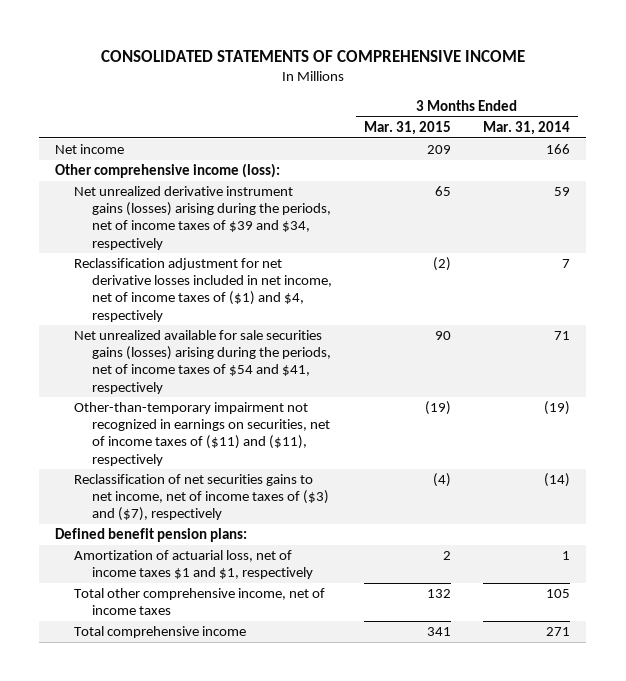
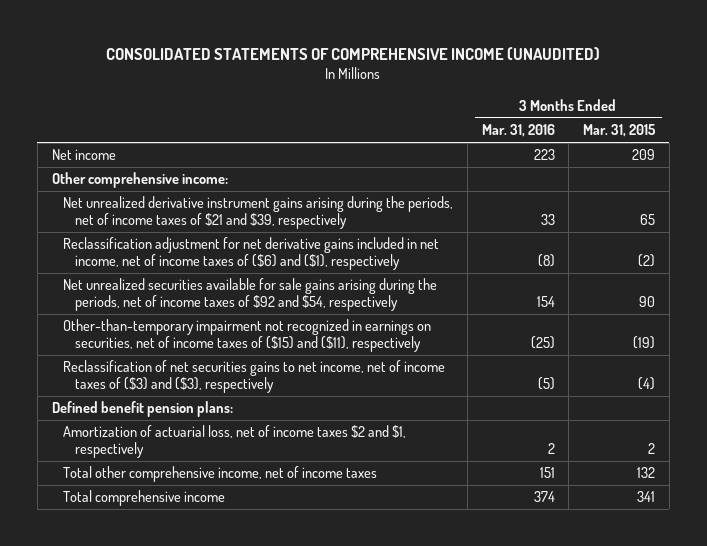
- CONSOLIDATED STATEMENTS OF COMPREHENSIVE INCOME
+ CONSOLIDATED STATEMENTS OF COMPREHENSIVE INCOME (UNAUDITED)
- | 3 Months Ended Mar. 31, 2015 | 3 Months Ended Mar. 31, 2014
+ | 3 Months Ended Mar. 31, 2016 | 3 Months Ended Mar. 31, 2015
- Other comprehensive income (loss):
- Net unrealized derivative instrument gains (losses) arising during the periods, net of income taxes of $39 and $34, respectively | 65 | 59
- Reclassification adjustment for net derivative losses included in net income, net of income taxes of ($1) and $4, respectively | (2) | 7
- Net unrealized available for sale securities gains (losses) arising during the periods, net of income taxes of $54 and $41, respectively | 90 | 71
- Other-than-temporary impairment not recognized in earnings on securities, net of income taxes of ($11) and ($11), respectively | (19) | (19)
- Reclassification of net securities gains to net income, net of income taxes of ($3) and ($7), respectively | (4) | (14)
+ Other comprehensive income:
+ Net unrealized derivative instrument gains arising during the periods, net of income taxes of $21 and $39, respectively | 33 | 65
+ Reclassification adjustment for net derivative gains included in net income, net of income taxes of ($6) and ($1), respectively | (8) | (2)
+ Net unrealized securities available for sale gains arising during the periods, net of income taxes of $92 and $54, respectively | 154 | 90
+ Other-than-temporary impairment not recognized in earnings on securities, net of income taxes of ($15) and ($11), respectively | (25) | (19)
+ Reclassification of net securities gains to net income, net of income taxes of ($3) and ($3), respectively | (5) | (4)
- Amortization of actuarial loss, net of income taxes $1 and $1, respectively | 2 | 1
+ Amortization of actuarial loss, net of income taxes $2 and $1, respectively | 2 | 2

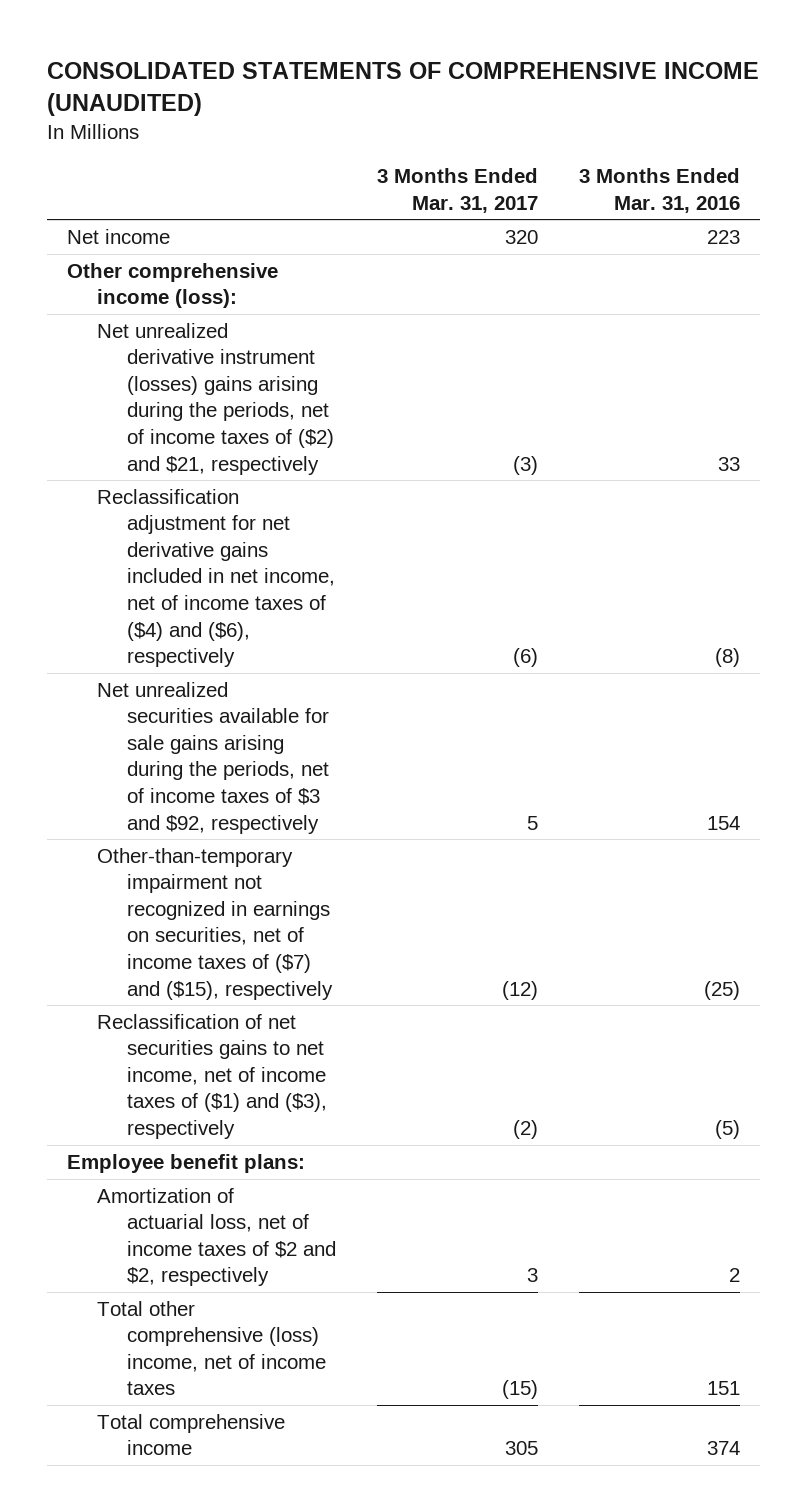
- | 3 Months Ended Mar. 31, 2016 | 3 Months Ended Mar. 31, 2015
+ | 3 Months Ended Mar. 31, 2017 | 3 Months Ended Mar. 31, 2016
- Other comprehensive income:
- Net unrealized derivative instrument gains arising during the periods, net of income taxes of $21 and $39, respectively | 33 | 65
- Reclassification adjustment for net derivative gains included in net income, net of income taxes of ($6) and ($1), respectively | (8) | (2)
- Net unrealized securities available for sale gains arising during the periods, net of income taxes of $92 and $54, respectively | 154 | 90
- Other-than-temporary impairment not recognized in earnings on securities, net of income taxes of ($15) and ($11), respectively | (25) | (19)
- Reclassification of net securities gains to net income, net of income taxes of ($3) and ($3), respectively | (5) | (4)
- Defined benefit pension plans:
- Amortization of actuarial loss, net of income taxes $2 and $1, respectively | 2 | 2
- Total other comprehensive income, net of income taxes | 151 | 132
+ Other comprehensive income (loss):
+ Net unrealized derivative instrument (losses) gains arising during the periods, net of income taxes of ($2) and $21, respectively | (3) | 33
+ Reclassification adjustment for net derivative gains included in net income, net of income taxes of ($4) and ($6), respectively | (6) | (8)
+ Net unrealized securities available for sale gains arising during the periods, net of income taxes of $3 and $92, respectively | 5 | 154
+ Other-than-temporary impairment not recognized in earnings on securities, net of income taxes of ($7) and ($15), respectively | (12) | (25)
+ Reclassification of net securities gains to net income, net of income taxes of ($1) and ($3), respectively | (2) | (5)
+ Employee benefit plans:
+ Amortization of actuarial loss, net of income taxes of $2 and $2, respectively | 3 | 2
+ Total other comprehensive (loss) income, net of income taxes | (15) | 151

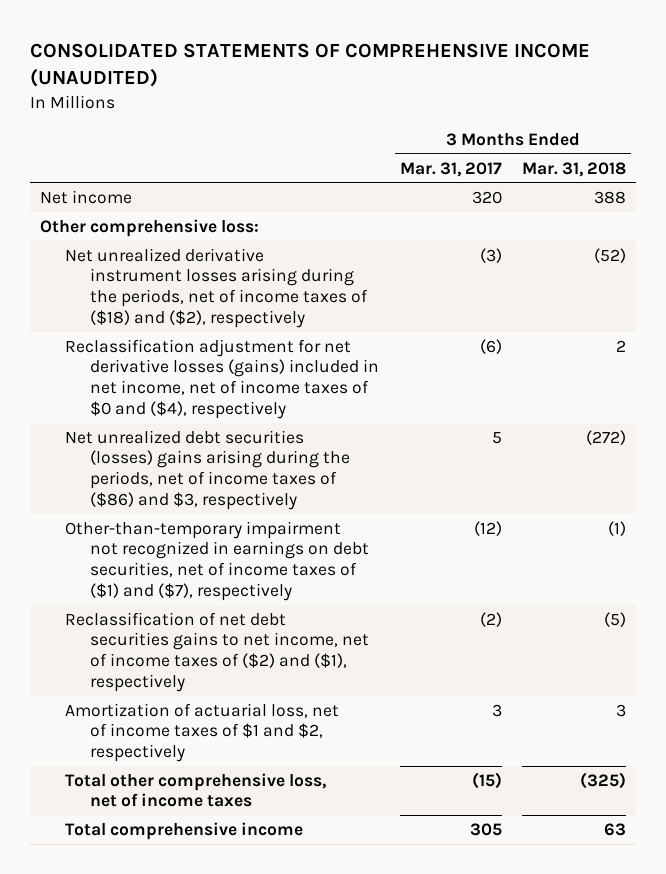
- | 3 Months Ended Mar. 31, 2017 | 3 Months Ended Mar. 31, 2016
+ | 3 Months Ended Mar. 31, 2017 | 3 Months Ended Mar. 31, 2018
- Other comprehensive income (loss):
- Net unrealized derivative instrument (losses) gains arising during the periods, net of income taxes of ($2) and $21, respectively | (3) | 33
- Reclassification adjustment for net derivative gains included in net income, net of income taxes of ($4) and ($6), respectively | (6) | (8)
- Net unrealized securities available for sale gains arising during the periods, net of income taxes of $3 and $92, respectively | 5 | 154
- Other-than-temporary impairment not recognized in earnings on securities, net of income taxes of ($7) and ($15), respectively | (12) | (25)
- Reclassification of net securities gains to net income, net of income taxes of ($1) and ($3), respectively | (2) | (5)
- Employee benefit plans:
- Amortization of actuarial loss, net of income taxes of $2 and $2, respectively | 3 | 2
- Total other comprehensive (loss) income, net of income taxes | (15) | 151
+ Other comprehensive loss:
+ Net unrealized derivative instrument losses arising during the periods, net of income taxes of ($18) and ($2), respectively | (3) | (52)
+ Reclassification adjustment for net derivative losses (gains) included in net income, net of income taxes of $0 and ($4), respectively | (6) | 2
+ Net unrealized debt securities (losses) gains arising during the periods, net of income taxes of ($86) and $3, respectively | 5 | (272)
+ Other-than-temporary impairment not recognized in earnings on debt securities, net of income taxes of ($1) and ($7), respectively | (12) | (1)
+ Reclassification of net debt securities gains to net income, net of income taxes of ($2) and ($1), respectively | (2) | (5)
+ Amortization of actuarial loss, net of income taxes of $1 and $2, respectively | 3 | 3
+ Total other comprehensive loss, net of income taxes | (15) | (325)

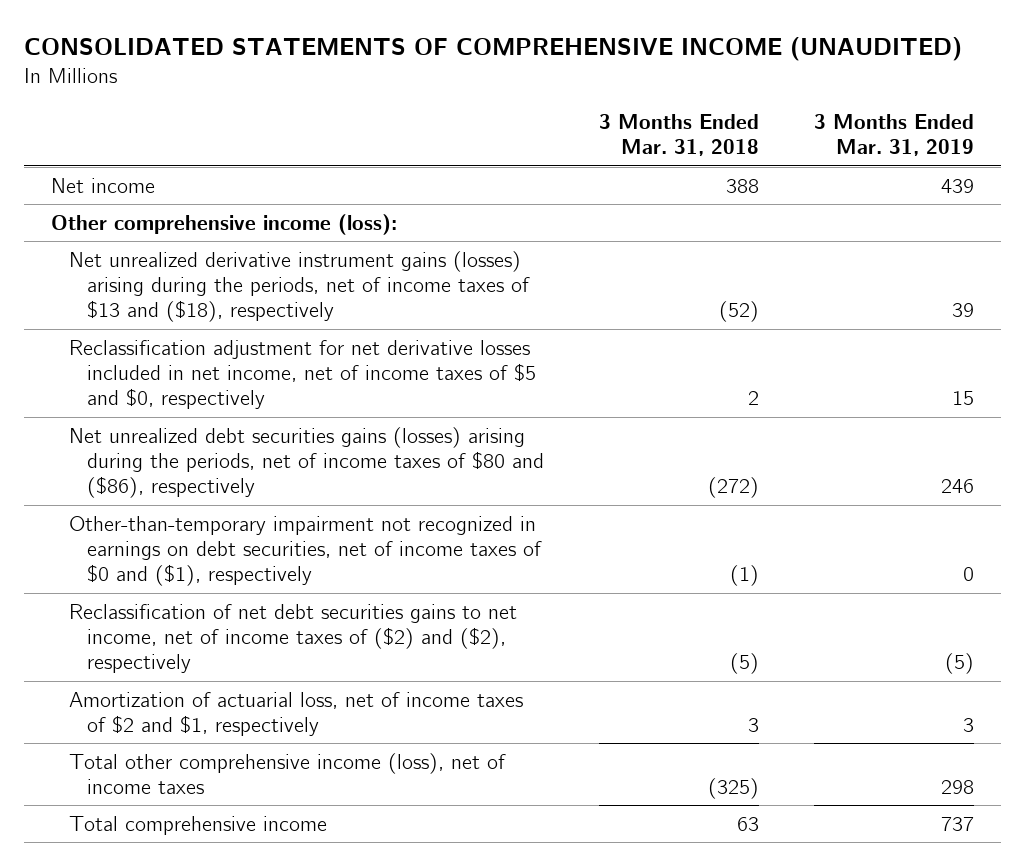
- | 3 Months Ended Mar. 31, 2017 | 3 Months Ended Mar. 31, 2018
+ | 3 Months Ended Mar. 31, 2018 | 3 Months Ended Mar. 31, 2019
- Other comprehensive loss:
- Net unrealized derivative instrument losses arising during the periods, net of income taxes of ($18) and ($2), respectively | (3) | (52)
- Reclassification adjustment for net derivative losses (gains) included in net income, net of income taxes of $0 and ($4), respectively | (6) | 2
- Net unrealized debt securities (losses) gains arising during the periods, net of income taxes of ($86) and $3, respectively | 5 | (272)
- Other-than-temporary impairment not recognized in earnings on debt securities, net of income taxes of ($1) and ($7), respectively | (12) | (1)
- Reclassification of net debt securities gains to net income, net of income taxes of ($2) and ($1), respectively | (2) | (5)
- Amortization of actuarial loss, net of income taxes of $1 and $2, respectively | 3 | 3
- Total other comprehensive loss, net of income taxes | (15) | (325)
+ Other comprehensive income (loss):
+ Net unrealized derivative instrument gains (losses) arising during the periods, net of income taxes of $13 and ($18), respectively | (52) | 39
+ Reclassification adjustment for net derivative losses included in net income, net of income taxes of $5 and $0, respectively | 2 | 15
+ Net unrealized debt securities gains (losses) arising during the periods, net of income taxes of $80 and ($86), respectively | (272) | 246
+ Other-than-temporary impairment not recognized in earnings on debt securities, net of income taxes of $0 and ($1), respectively | (1) | 0
+ Reclassification of net debt securities gains to net income, net of income taxes of ($2) and ($2), respectively | (5) | (5)
+ Amortization of actuarial loss, net of income taxes of $2 and $1, respectively | 3 | 3
+ Total other comprehensive income (loss), net of income taxes | (325) | 298

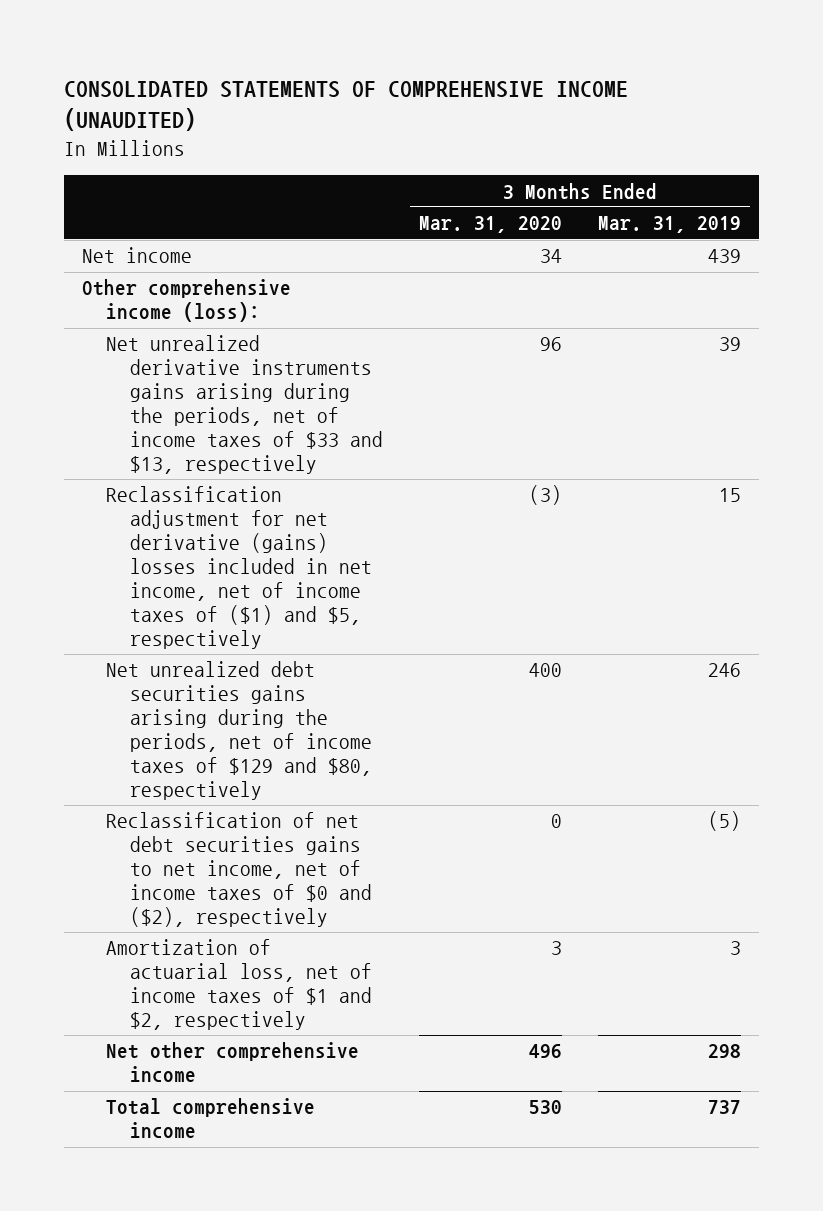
- | 3 Months Ended Mar. 31, 2018 | 3 Months Ended Mar. 31, 2019
+ | 3 Months Ended Mar. 31, 2020 | 3 Months Ended Mar. 31, 2019
- Net unrealized derivative instrument gains (losses) arising during the periods, net of income taxes of $13 and ($18), respectively | (52) | 39
- Reclassification adjustment for net derivative losses included in net income, net of income taxes of $5 and $0, respectively | 2 | 15
- Net unrealized debt securities gains (losses) arising during the periods, net of income taxes of $80 and ($86), respectively | (272) | 246
- Other-than-temporary impairment not recognized in earnings on debt securities, net of income taxes of $0 and ($1), respectively | (1) | 0
- Reclassification of net debt securities gains to net income, net of income taxes of ($2) and ($2), respectively | (5) | (5)
- Amortization of actuarial loss, net of income taxes of $2 and $1, respectively | 3 | 3
- Total other comprehensive income (loss), net of income taxes | (325) | 298
+ Net unrealized derivative instruments gains arising during the periods, net of income taxes of $33 and $13, respectively | 96 | 39
+ Reclassification adjustment for net derivative (gains) losses included in net income, net of income taxes of ($1) and $5, respectively | (3) | 15
+ Net unrealized debt securities gains arising during the periods, net of income taxes of $129 and $80, respectively | 400 | 246
+ Reclassification of net debt securities gains to net income, net of income taxes of $0 and ($2), respectively | 0 | (5)
+ Amortization of actuarial loss, net of income taxes of $1 and $2, respectively | 3 | 3
+ Net other comprehensive income | 496 | 298

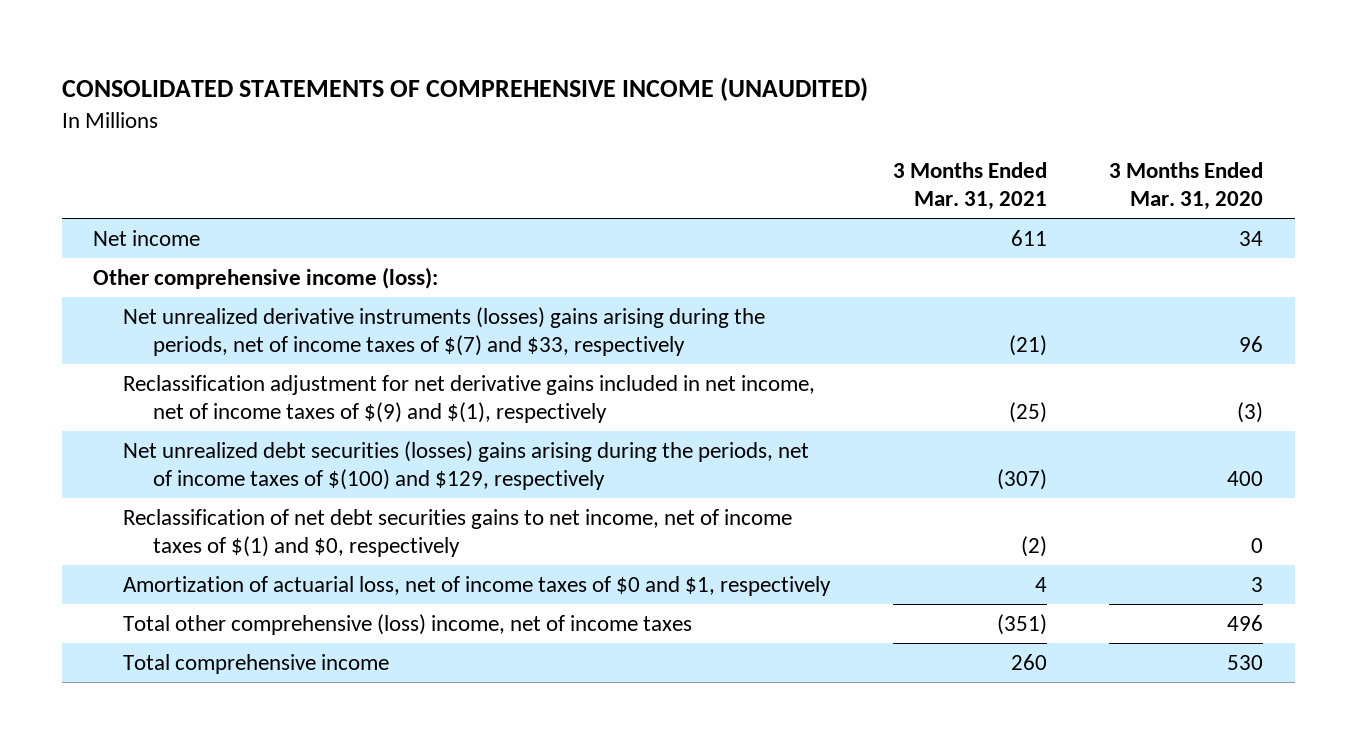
- | 3 Months Ended Mar. 31, 2020 | 3 Months Ended Mar. 31, 2019
+ | 3 Months Ended Mar. 31, 2021 | 3 Months Ended Mar. 31, 2020
- Net unrealized derivative instruments gains arising during the periods, net of income taxes of $33 and $13, respectively | 96 | 39
- Reclassification adjustment for net derivative (gains) losses included in net income, net of income taxes of ($1) and $5, respectively | (3) | 15
- Net unrealized debt securities gains arising during the periods, net of income taxes of $129 and $80, respectively | 400 | 246
- Reclassification of net debt securities gains to net income, net of income taxes of $0 and ($2), respectively | 0 | (5)
- Amortization of actuarial loss, net of income taxes of $1 and $2, respectively | 3 | 3
- Net other comprehensive income | 496 | 298
+ Net unrealized derivative instruments (losses) gains arising during the periods, net of income taxes of $(7) and $33, respectively | (21) | 96
+ Reclassification adjustment for net derivative gains included in net income, net of income taxes of $(9) and $(1), respectively | (25) | (3)
+ Net unrealized debt securities (losses) gains arising during the periods, net of income taxes of $(100) and $129, respectively | (307) | 400
+ Reclassification of net debt securities gains to net income, net of income taxes of $(1) and $0, respectively | (2) | 0
+ Amortization of actuarial loss, net of income taxes of $0 and $1, respectively | 4 | 3
+ Total other comprehensive (loss) income, net of income taxes | (351) | 496

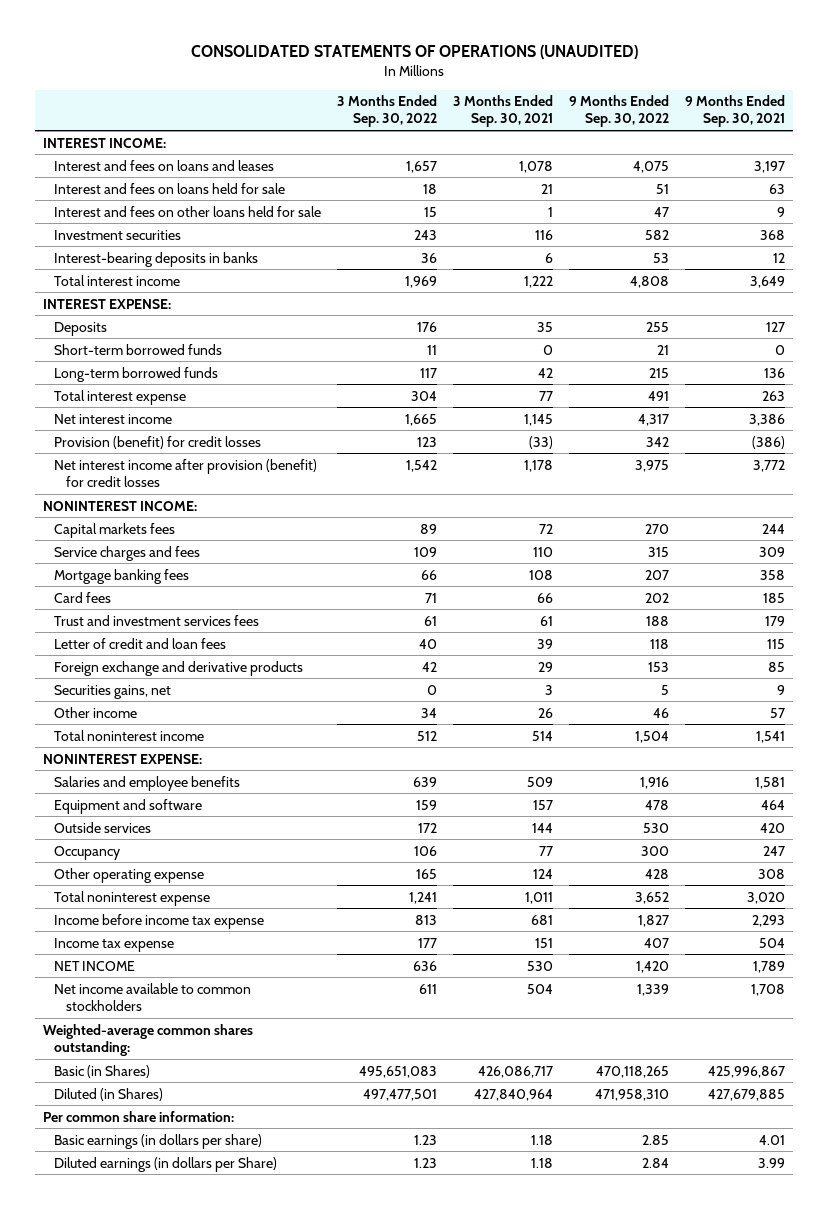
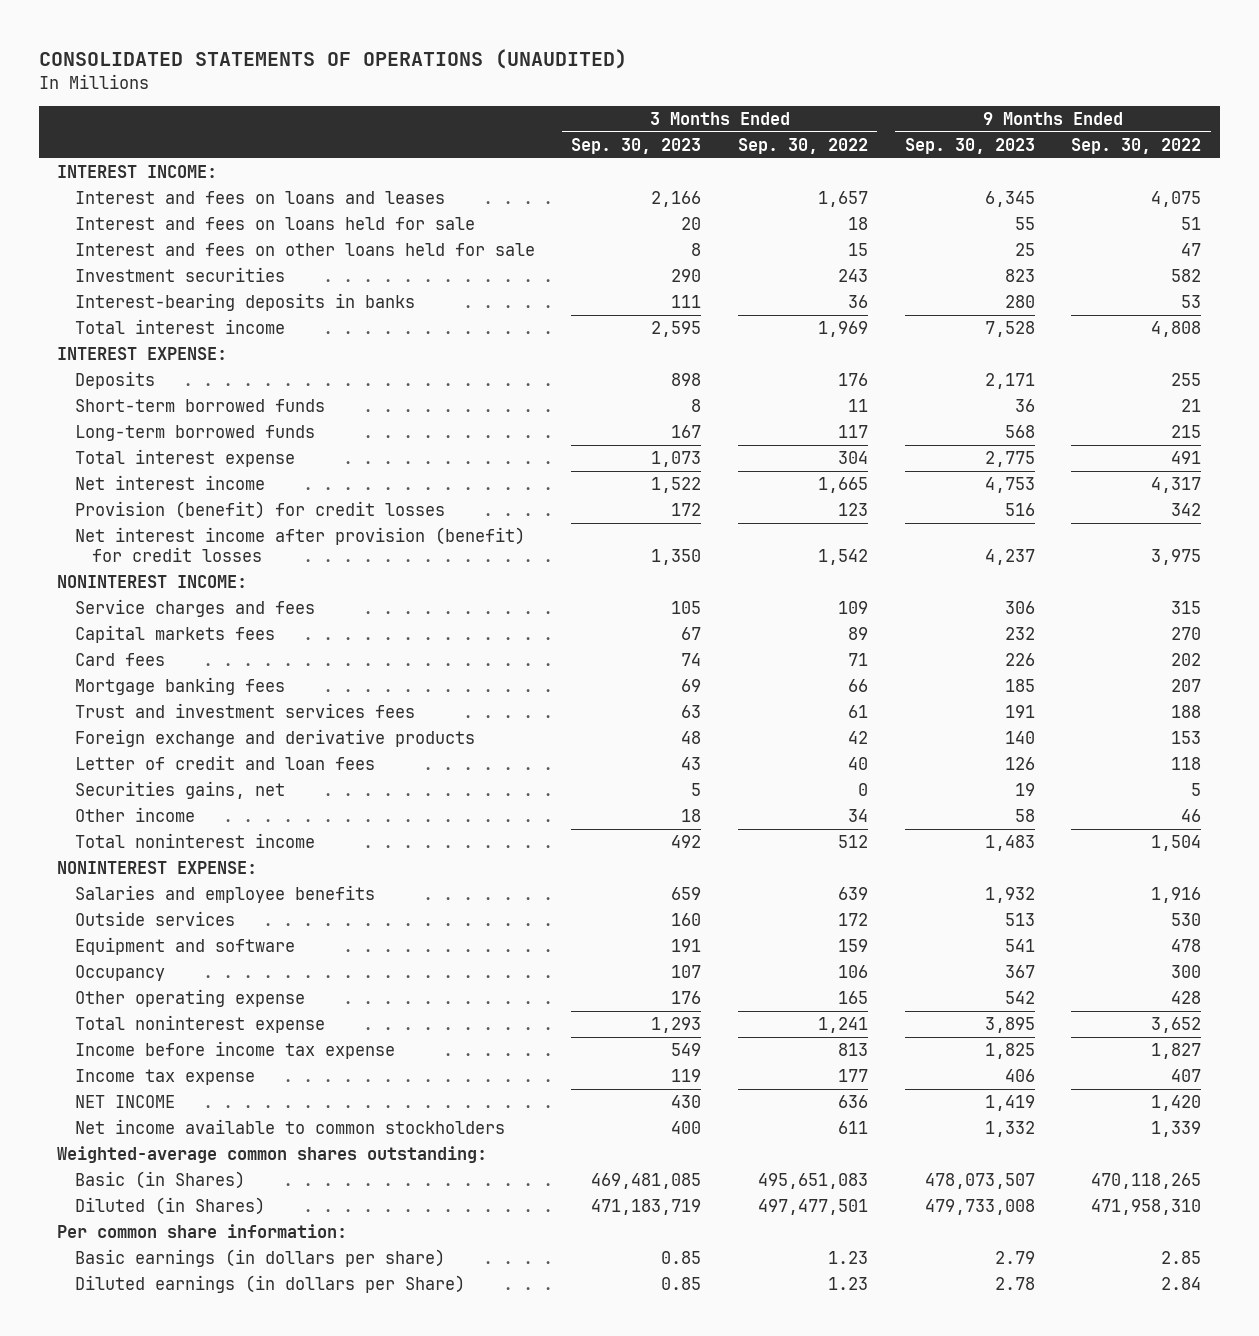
- | 3 Months Ended Sep. 30, 2022 | 3 Months Ended Sep. 30, 2021 | 9 Months Ended Sep. 30, 2022 | 9 Months Ended Sep. 30, 2021
+ | 3 Months Ended Sep. 30, 2023 | 3 Months Ended Sep. 30, 2022 | 9 Months Ended Sep. 30, 2023 | 9 Months Ended Sep. 30, 2022
moved down: Capital markets fees | 67 | 89 | 232 | 270
moved down: Mortgage banking fees | 69 | 66 | 185 | 207
moved down: Letter of credit and loan fees | 43 | 40 | 126 | 118
moved down: Equipment and software | 191 | 159 | 541 | 478

